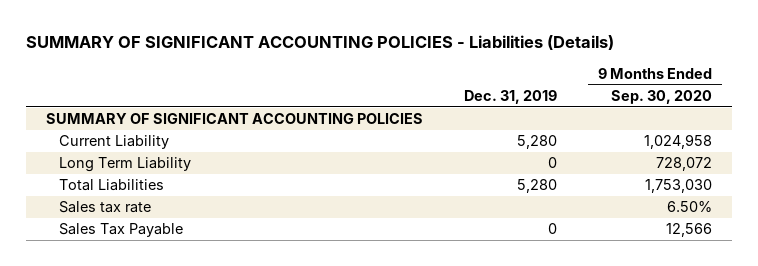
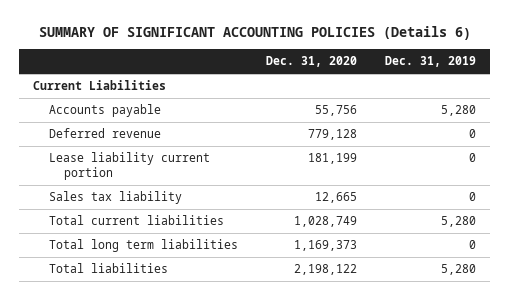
- SUMMARY OF SIGNIFICANT ACCOUNTING POLICIES - Liabilities (Details)
+ SUMMARY OF SIGNIFICANT ACCOUNTING POLICIES (Details 6)
- | Dec. 31, 2019 | 9 Months Ended Sep. 30, 2020
+ | Dec. 31, 2020 | Dec. 31, 2019
- SUMMARY OF SIGNIFICANT ACCOUNTING POLICIES
- Current Liability | 5,280 | 1,024,958
- Long Term Liability | 0 | 728,072
- Total Liabilities | 5,280 | 1,753,030
- Sales tax rate | | 6.50%
- Sales Tax Payable | 0 | 12,566
+ Current Liabilities
+ Accounts payable | 55,756 | 5,280
+ Deferred revenue | 779,128 | 0
+ Lease liability current portion | 181,199 | 0
+ Sales tax liability | 12,665 | 0
+ Total current liabilities | 1,028,749 | 5,280
+ Total long term liabilities | 1,169,373 | 0
+ Total liabilities | 2,198,122 | 5,280

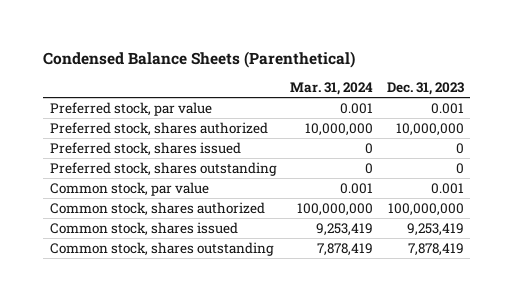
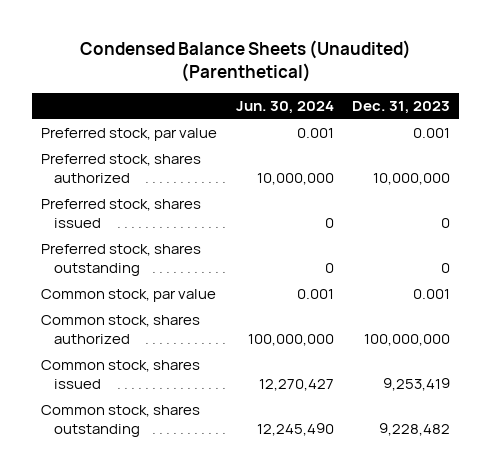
- Condensed Balance Sheets (Parenthetical)
+ Condensed Balance Sheets (Unaudited) (Parenthetical)
- | Mar. 31, 2024 | Dec. 31, 2023
+ | Jun. 30, 2024 | Dec. 31, 2023
- Common stock, shares outstanding | 7,878,419 | 7,878,419
+ Common stock, shares outstanding | 12,245,490 | 9,228,482

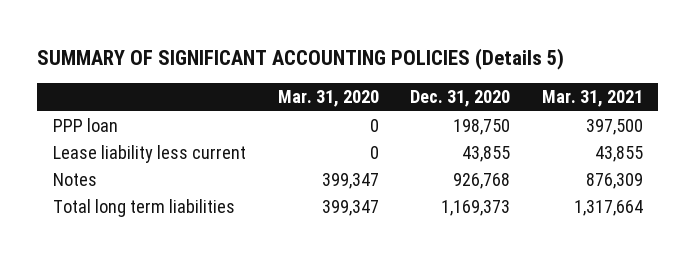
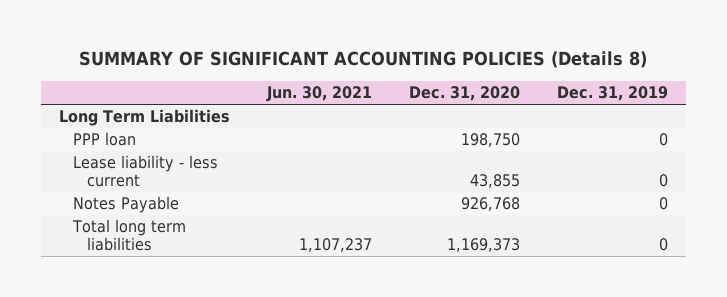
- SUMMARY OF SIGNIFICANT ACCOUNTING POLICIES (Details 5)
+ SUMMARY OF SIGNIFICANT ACCOUNTING POLICIES (Details 8)
- | Mar. 31, 2020 | Dec. 31, 2020 | Mar. 31, 2021
+ | Jun. 30, 2021 | Dec. 31, 2020 | Dec. 31, 2019
+ Long Term Liabilities
- Lease liability less current | 0 | 43,855 | 43,855
- Notes | 399,347 | 926,768 | 876,309
+ Lease liability - less current | | 43,855 | 0
+ Notes Payable | | 926,768 | 0

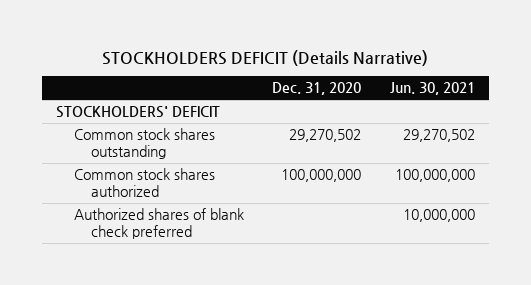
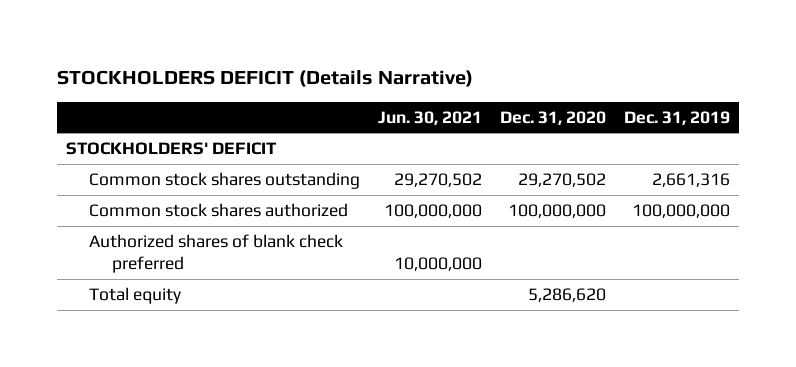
- | Dec. 31, 2020 | Jun. 30, 2021
+ | Jun. 30, 2021 | Dec. 31, 2020 | Dec. 31, 2019
+ Total equity | | 5,286,620 |

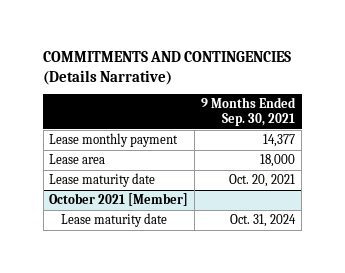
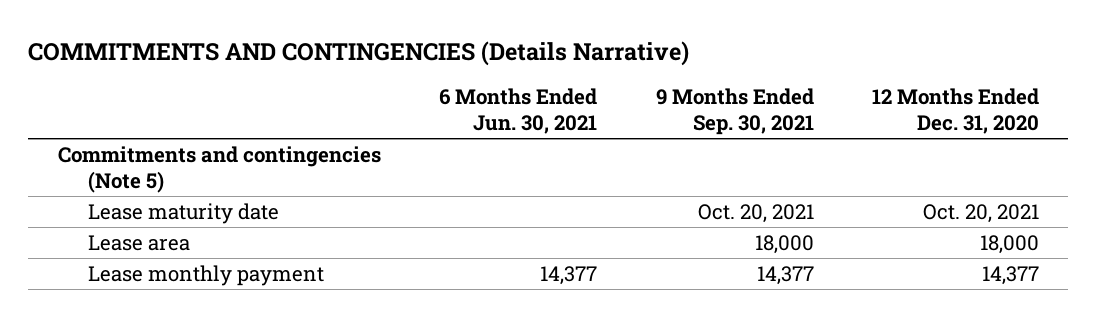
- | 9 Months Ended Sep. 30, 2021
+ | 6 Months Ended Jun. 30, 2021 | 9 Months Ended Sep. 30, 2021 | 12 Months Ended Dec. 31, 2020
+ Commitments and contingencies (Note 5)
- October 2021 [Member]
- Lease maturity date | Oct. 31, 2024
moved down: Lease area | | 18,000 | 18,000
moved down: Lease monthly payment | 14,377 | 14,377 | 14,377

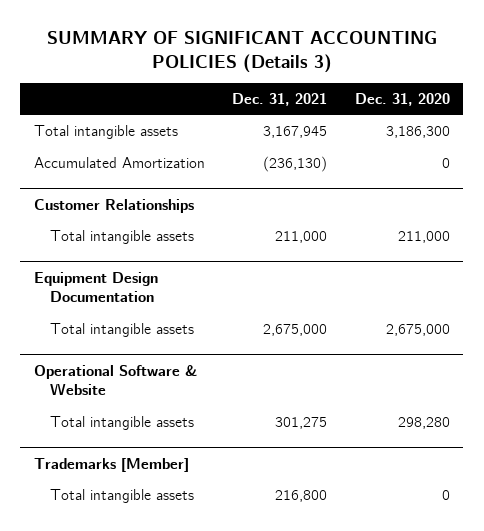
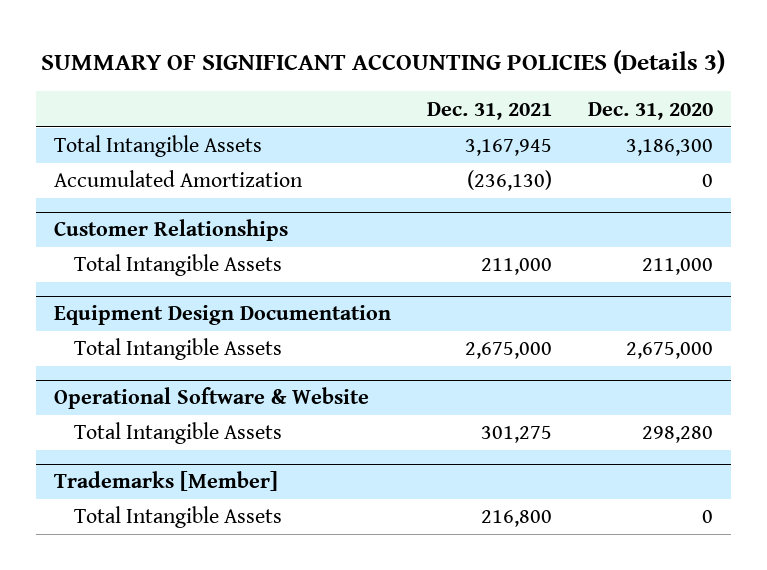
- Total intangible assets | 3,167,945 | 3,186,300
+ Total Intangible Assets | 3,167,945 | 3,186,300
@ Customer Relationships
- Total intangible assets | 211,000 | 211,000
+ Total Intangible Assets | 211,000 | 211,000
@ Equipment Design Documentation
- Total intangible assets | 2,675,000 | 2,675,000
+ Total Intangible Assets | 2,675,000 | 2,675,000
@ Operational Software & Website
- Total intangible assets | 301,275 | 298,280
+ Total Intangible Assets | 301,275 | 298,280
@ Trademarks [Member]
- Total intangible assets | 216,800 | 0
+ Total Intangible Assets | 216,800 | 0

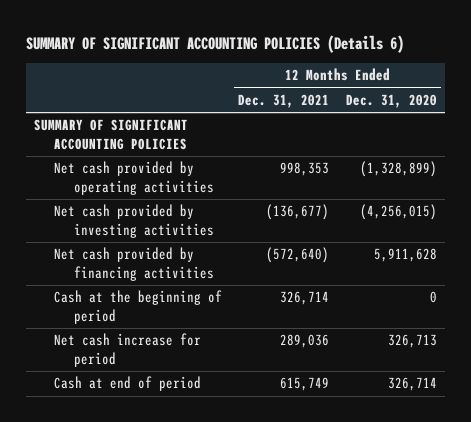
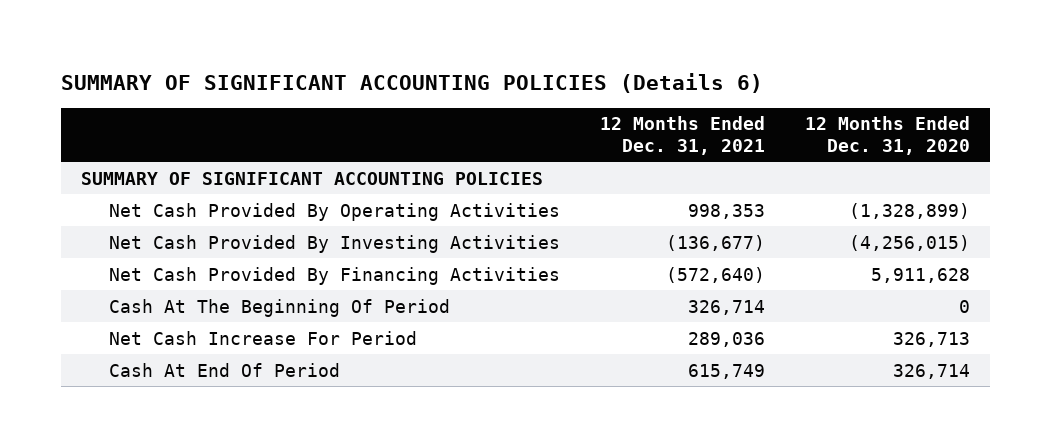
- Net cash provided by operating activities | 998,353 | (1,328,899)
- Net cash provided by investing activities | (136,677) | (4,256,015)
- Net cash provided by financing activities | (572,640) | 5,911,628
- Cash at the beginning of period | 326,714 | 0
- Net cash increase for period | 289,036 | 326,713
- Cash at end of period | 615,749 | 326,714
+ Net Cash Provided By Operating Activities | 998,353 | (1,328,899)
+ Net Cash Provided By Investing Activities | (136,677) | (4,256,015)
+ Net Cash Provided By Financing Activities | (572,640) | 5,911,628
+ Cash At The Beginning Of Period | 326,714 | 0
+ Net Cash Increase For Period | 289,036 | 326,713
+ Cash At End Of Period | 615,749 | 326,714

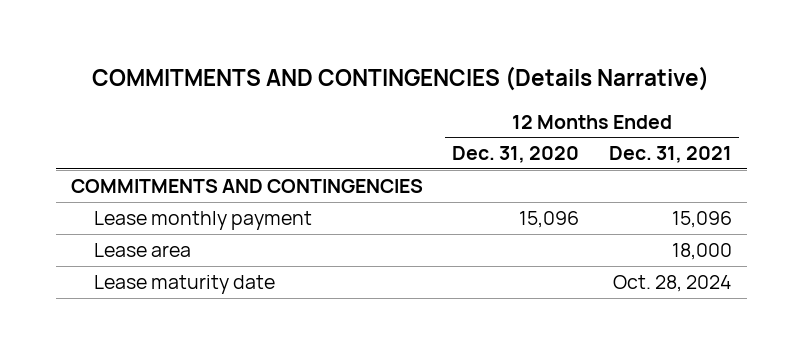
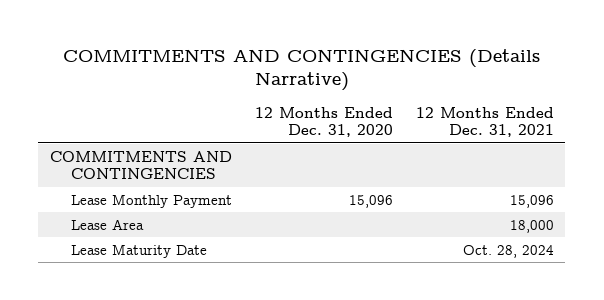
- Lease monthly payment | 15,096 | 15,096
- Lease area | | 18,000
- Lease maturity date | | Oct. 28, 2024
+ Lease Monthly Payment | 15,096 | 15,096
+ Lease Area | | 18,000
+ Lease Maturity Date | | Oct. 28, 2024

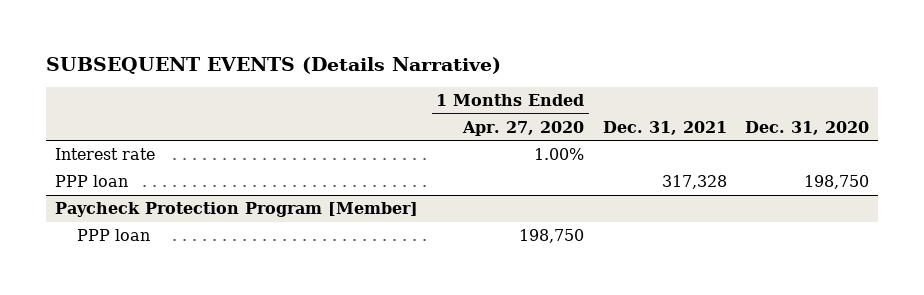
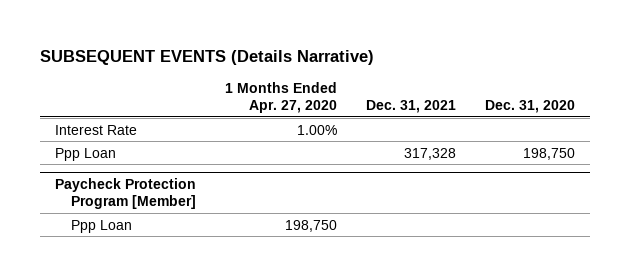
- Interest rate | 1.00% | |
- PPP loan | | 317,328 | 198,750
+ Interest Rate | 1.00% | |
+ Ppp Loan | | 317,328 | 198,750
@ Paycheck Protection Program [Member]
- PPP loan | 198,750 | |
+ Ppp Loan | 198,750 | |

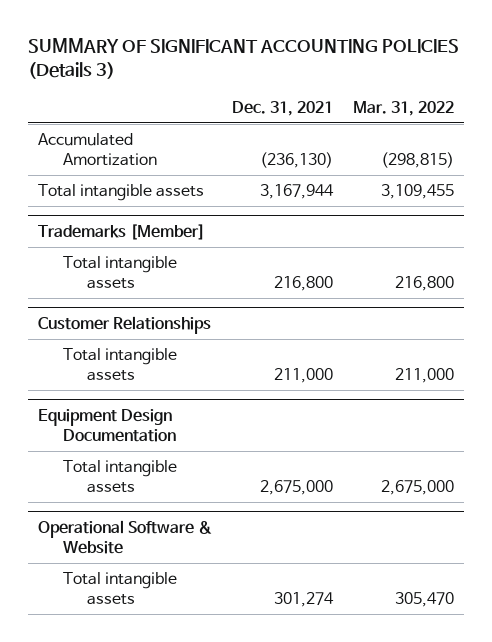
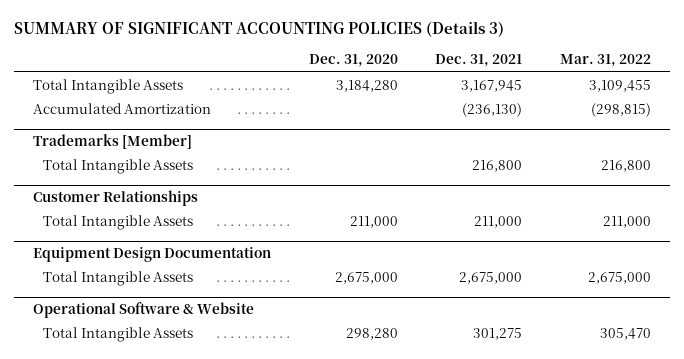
- | Dec. 31, 2021 | Mar. 31, 2022
+ | Dec. 31, 2020 | Dec. 31, 2021 | Mar. 31, 2022
+ Total Intangible Assets | 3,184,280 | 3,167,945 | 3,109,455
- Total intangible assets | 3,167,944 | 3,109,455
@ Trademarks [Member]
- Total intangible assets | 216,800 | 216,800
+ Total Intangible Assets | | 216,800 | 216,800
@ Customer Relationships
- Total intangible assets | 211,000 | 211,000
+ Total Intangible Assets | 211,000 | 211,000 | 211,000
@ Equipment Design Documentation
- Total intangible assets | 2,675,000 | 2,675,000
+ Total Intangible Assets | 2,675,000 | 2,675,000 | 2,675,000
@ Operational Software & Website
- Total intangible assets | 301,274 | 305,470
+ Total Intangible Assets | 298,280 | 301,275 | 305,470

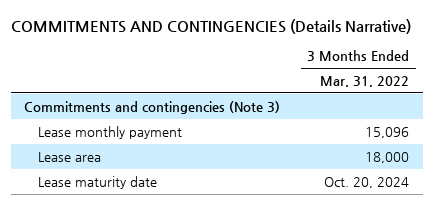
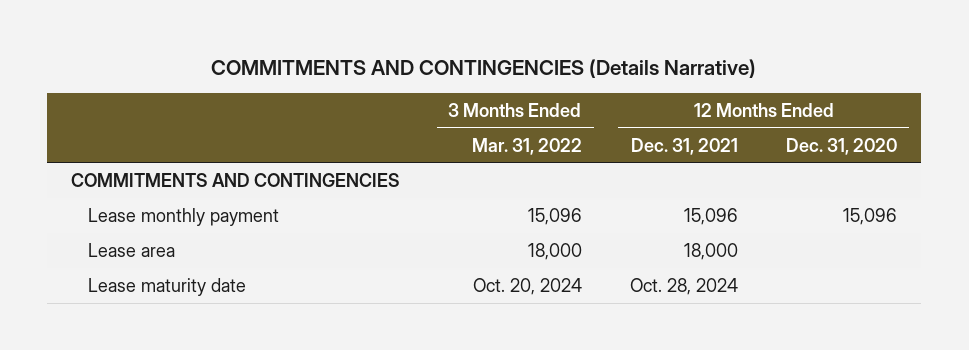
- | 3 Months Ended Mar. 31, 2022
+ | 3 Months Ended Mar. 31, 2022 | 12 Months Ended Dec. 31, 2021 | 12 Months Ended Dec. 31, 2020
- Commitments and contingencies (Note 3)
+ COMMITMENTS AND CONTINGENCIES

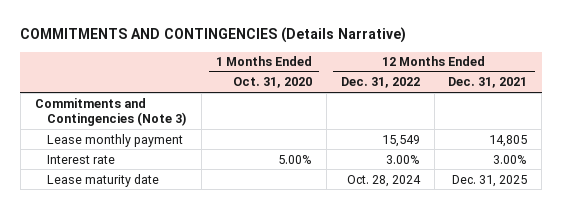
- | 3 Months Ended Mar. 31, 2022 | 12 Months Ended Dec. 31, 2021 | 12 Months Ended Dec. 31, 2020
+ | 1 Months Ended Oct. 31, 2020 | 12 Months Ended Dec. 31, 2022 | 12 Months Ended Dec. 31, 2021
- COMMITMENTS AND CONTINGENCIES
- Lease monthly payment | 15,096 | 15,096 | 15,096
- Lease area | 18,000 | 18,000 |
- Lease maturity date | Oct. 20, 2024 | Oct. 28, 2024 |
+ Commitments and Contingencies (Note 3)
+ Lease monthly payment | | 15,549 | 14,805
+ Interest rate | 5.00% | 3.00% | 3.00%
+ Lease maturity date | | Oct. 28, 2024 | Dec. 31, 2025

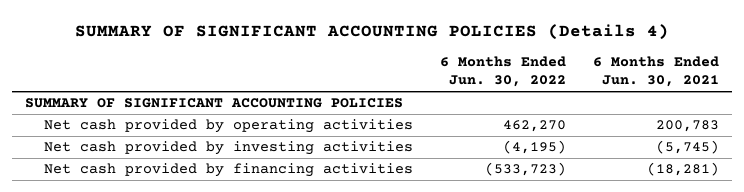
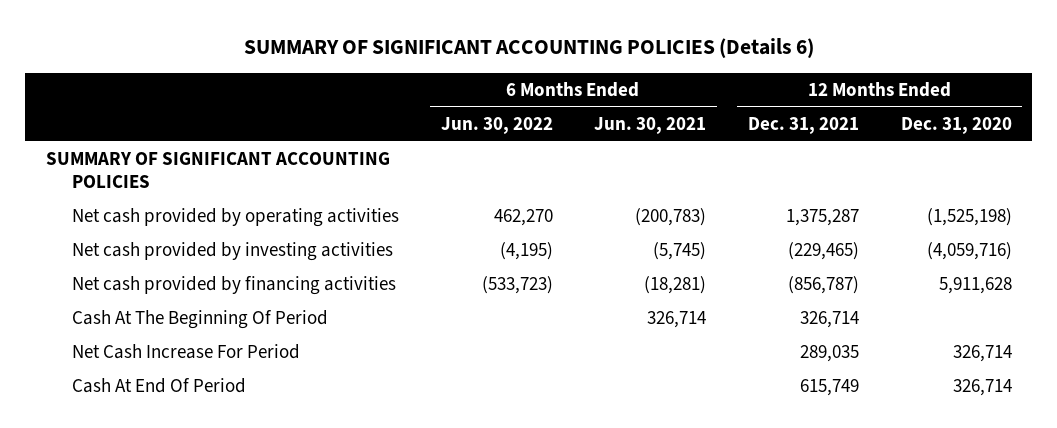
- SUMMARY OF SIGNIFICANT ACCOUNTING POLICIES (Details 4)
+ SUMMARY OF SIGNIFICANT ACCOUNTING POLICIES (Details 6)
- | 6 Months Ended Jun. 30, 2022 | 6 Months Ended Jun. 30, 2021
+ | 6 Months Ended Jun. 30, 2022 | 6 Months Ended Jun. 30, 2021 | 12 Months Ended Dec. 31, 2021 | 12 Months Ended Dec. 31, 2020
- Net cash provided by operating activities | 462,270 | 200,783
+ Net cash provided by operating activities | 462,270 | (200,783) | 1,375,287 | (1,525,198)
+ Cash At The Beginning Of Period | | 326,714 | 326,714 |
+ Net Cash Increase For Period | | | 289,035 | 326,714
+ Cash At End Of Period | | | 615,749 | 326,714

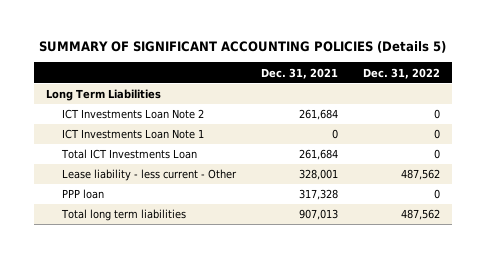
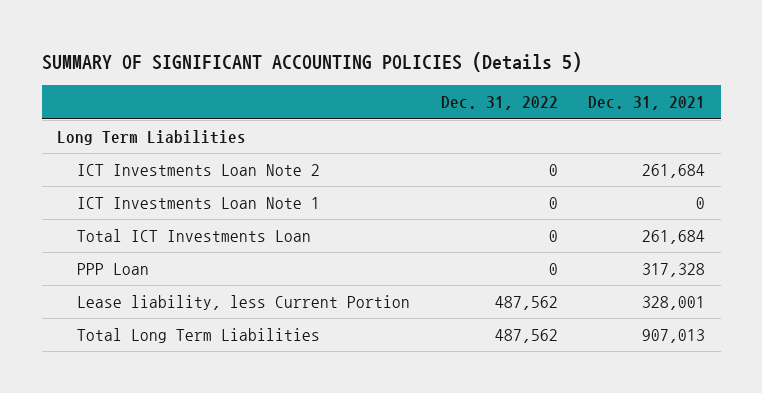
- | Dec. 31, 2021 | Dec. 31, 2022
+ | Dec. 31, 2022 | Dec. 31, 2021
- Lease liability - less current - Other | 328,001 | 487,562
- PPP loan | 317,328 | 0
- Total long term liabilities | 907,013 | 487,562
+ PPP Loan | 0 | 317,328
+ Lease liability, less Current Portion | 487,562 | 328,001
+ Total Long Term Liabilities | 487,562 | 907,013

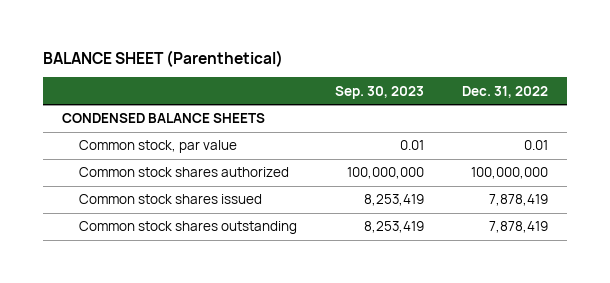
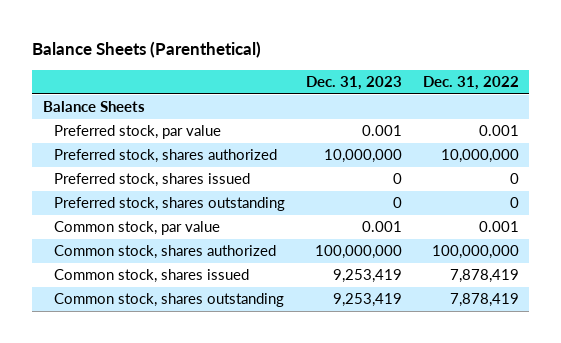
- BALANCE SHEET (Parenthetical)
+ Balance Sheets (Parenthetical)
- | Sep. 30, 2023 | Dec. 31, 2022
+ | Dec. 31, 2023 | Dec. 31, 2022
- CONDENSED BALANCE SHEETS
- Common stock, par value | 0.01 | 0.01
- Common stock shares authorized | 100,000,000 | 100,000,000
- Common stock shares issued | 8,253,419 | 7,878,419
- Common stock shares outstanding | 8,253,419 | 7,878,419
+ Balance Sheets
+ Preferred stock, par value | 0.001 | 0.001
+ Preferred stock, shares authorized | 10,000,000 | 10,000,000
+ Preferred stock, shares issued | 0 | 0
+ Preferred stock, shares outstanding | 0 | 0
+ Common stock, par value | 0.001 | 0.001
+ Common stock, shares authorized | 100,000,000 | 100,000,000
+ Common stock, shares issued | 9,253,419 | 7,878,419
+ Common stock, shares outstanding | 9,253,419 | 7,878,419

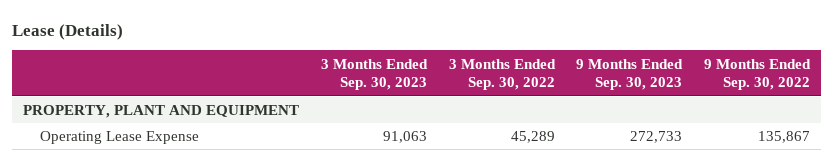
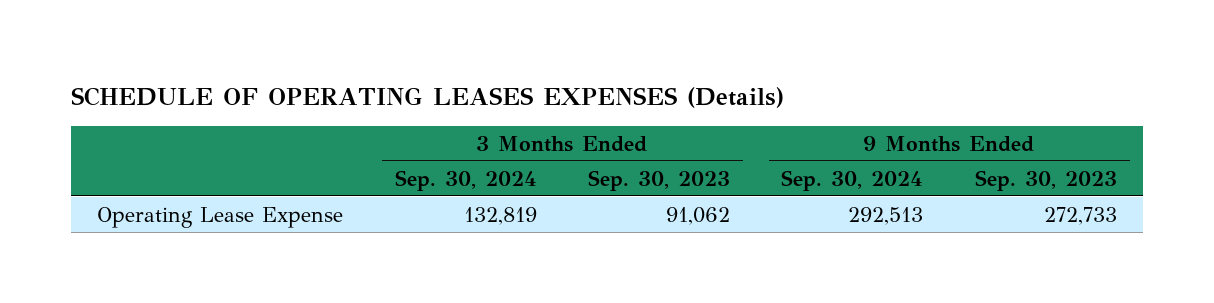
- Lease (Details)
+ SCHEDULE OF OPERATING LEASES EXPENSES (Details)
- | 3 Months Ended Sep. 30, 2023 | 3 Months Ended Sep. 30, 2022 | 9 Months Ended Sep. 30, 2023 | 9 Months Ended Sep. 30, 2022
+ | 3 Months Ended Sep. 30, 2024 | 3 Months Ended Sep. 30, 2023 | 9 Months Ended Sep. 30, 2024 | 9 Months Ended Sep. 30, 2023
- PROPERTY, PLANT AND EQUIPMENT
- Operating Lease Expense | 91,063 | 45,289 | 272,733 | 135,867
+ Operating Lease Expense | 132,819 | 91,062 | 292,513 | 272,733

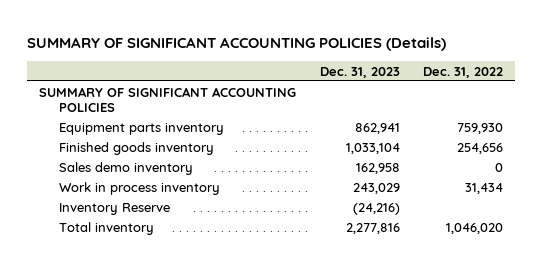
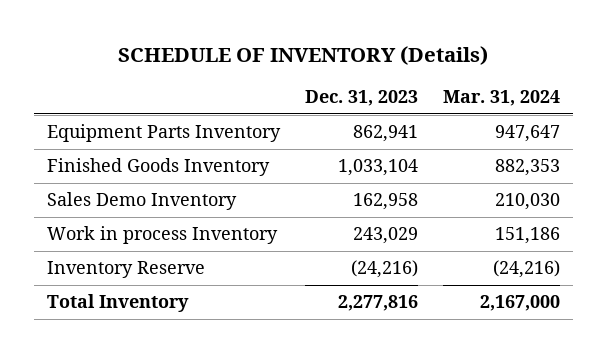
- SUMMARY OF SIGNIFICANT ACCOUNTING POLICIES (Details)
+ SCHEDULE OF INVENTORY (Details)
- | Dec. 31, 2023 | Dec. 31, 2022
+ | Dec. 31, 2023 | Mar. 31, 2024
- SUMMARY OF SIGNIFICANT ACCOUNTING POLICIES
- Equipment parts inventory | 862,941 | 759,930
- Finished goods inventory | 1,033,104 | 254,656
- Sales demo inventory | 162,958 | 0
- Work in process inventory | 243,029 | 31,434
+ Equipment Parts Inventory | 862,941 | 947,647
+ Finished Goods Inventory | 1,033,104 | 882,353
+ Sales Demo Inventory | 162,958 | 210,030
+ Work in process Inventory | 243,029 | 151,186
- Total inventory | 2,277,816 | 1,046,020
+ Total Inventory | 2,277,816 | 2,167,000

